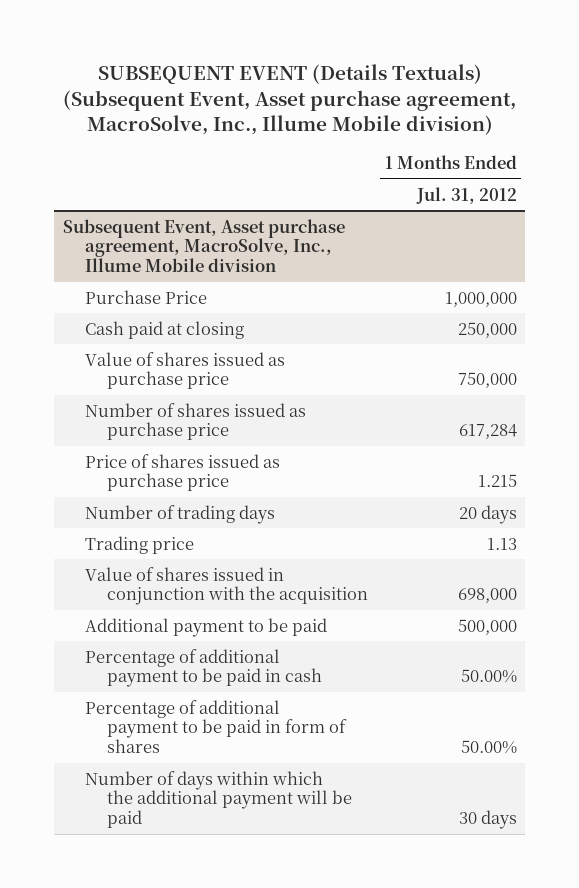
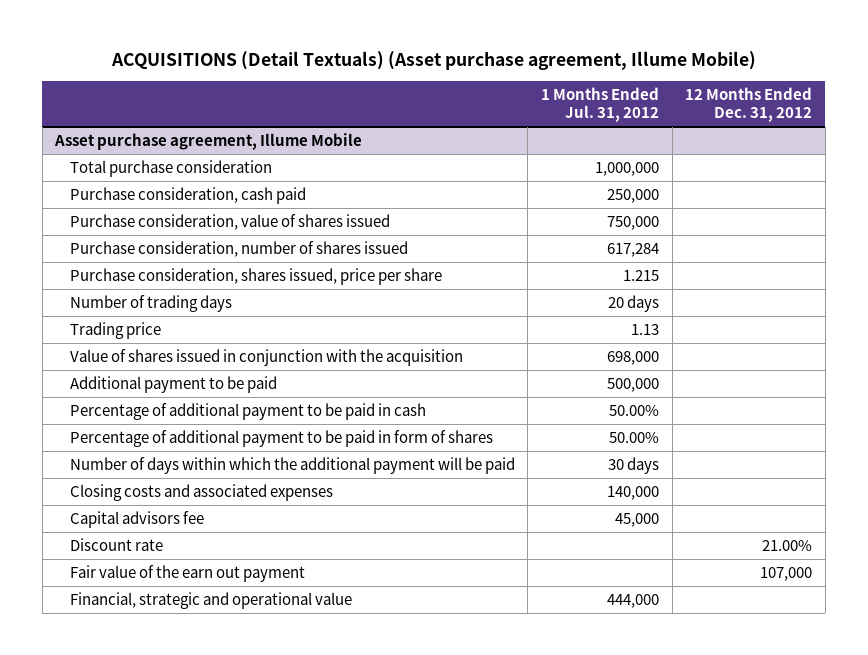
- SUBSEQUENT EVENT (Details Textuals) (Subsequent Event, Asset purchase agreement, MacroSolve, Inc., Illume Mobile division)
+ ACQUISITIONS (Detail Textuals) (Asset purchase agreement, Illume Mobile)
- | 1 Months Ended Jul. 31, 2012
+ | 1 Months Ended Jul. 31, 2012 | 12 Months Ended Dec. 31, 2012
- Subsequent Event, Asset purchase agreement, MacroSolve, Inc., Illume Mobile division
- Purchase Price | 1,000,000
- Cash paid at closing | 250,000
- Value of shares issued as purchase price | 750,000
- Number of shares issued as purchase price | 617,284
- Price of shares issued as purchase price | 1.215
+ Asset purchase agreement, Illume Mobile
+ Total purchase consideration | 1,000,000 |
+ Purchase consideration, cash paid | 250,000 |
+ Purchase consideration, value of shares issued | 750,000 |
+ Purchase consideration, number of shares issued | 617,284 |
+ Purchase consideration, shares issued, price per share | 1.215 |
+ Closing costs and associated expenses | 140,000 |
+ Capital advisors fee | 45,000 |
+ Discount rate | | 21.00%
+ Fair value of the earn out payment | | 107,000
+ Financial, strategic and operational value | 444,000 |

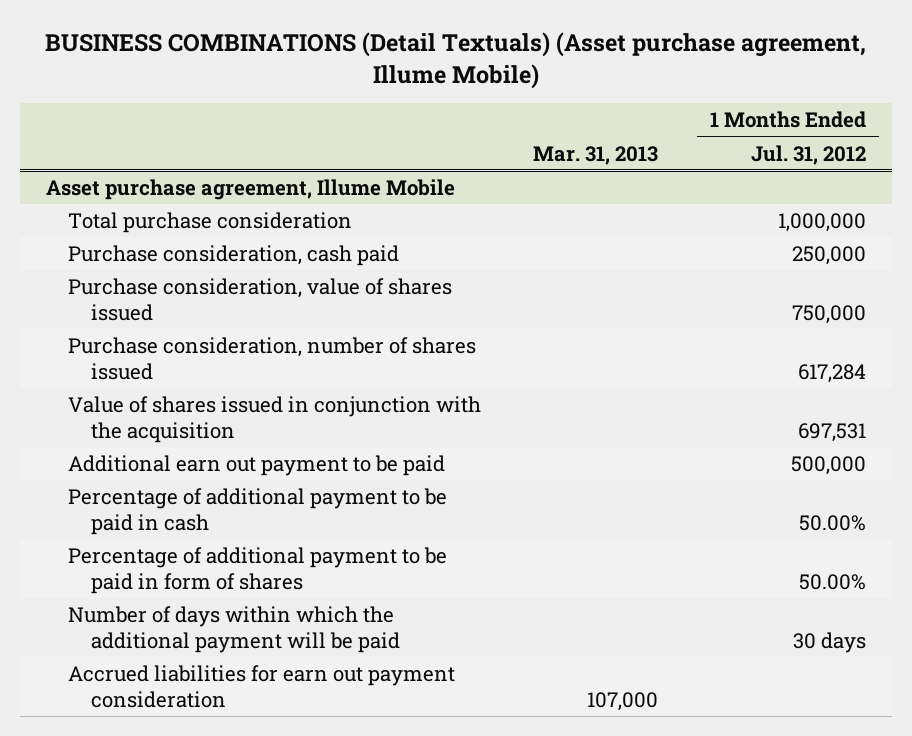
- ACQUISITIONS (Detail Textuals) (Asset purchase agreement, Illume Mobile)
+ BUSINESS COMBINATIONS (Detail Textuals) (Asset purchase agreement, Illume Mobile)
- | 1 Months Ended Jul. 31, 2012 | 12 Months Ended Dec. 31, 2012
+ | Mar. 31, 2013 | 1 Months Ended Jul. 31, 2012
@ Asset purchase agreement, Illume Mobile
- Purchase consideration, shares issued, price per share | 1.215 |
- Number of trading days | 20 days |
- Trading price | 1.13 |
- Value of shares issued in conjunction with the acquisition | 698,000 |
- Additional payment to be paid | 500,000 |
+ Value of shares issued in conjunction with the acquisition | | 697,531
+ Additional earn out payment to be paid | | 500,000
- Closing costs and associated expenses | 140,000 |
- Capital advisors fee | 45,000 |
- Discount rate | | 21.00%
- Fair value of the earn out payment | | 107,000
- Financial, strategic and operational value | 444,000 |
+ Accrued liabilities for earn out payment consideration | 107,000 |

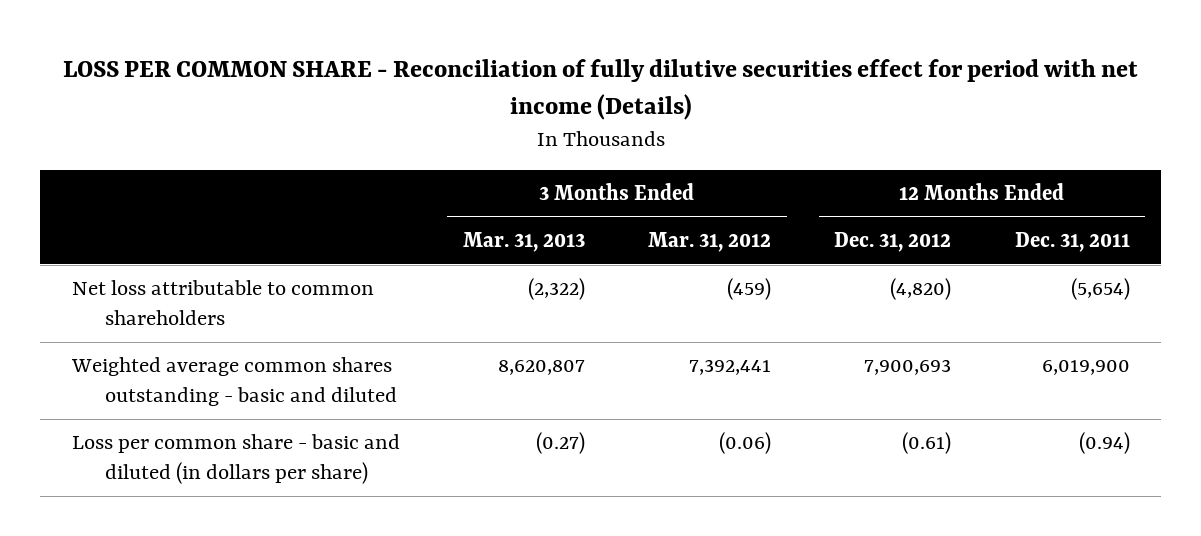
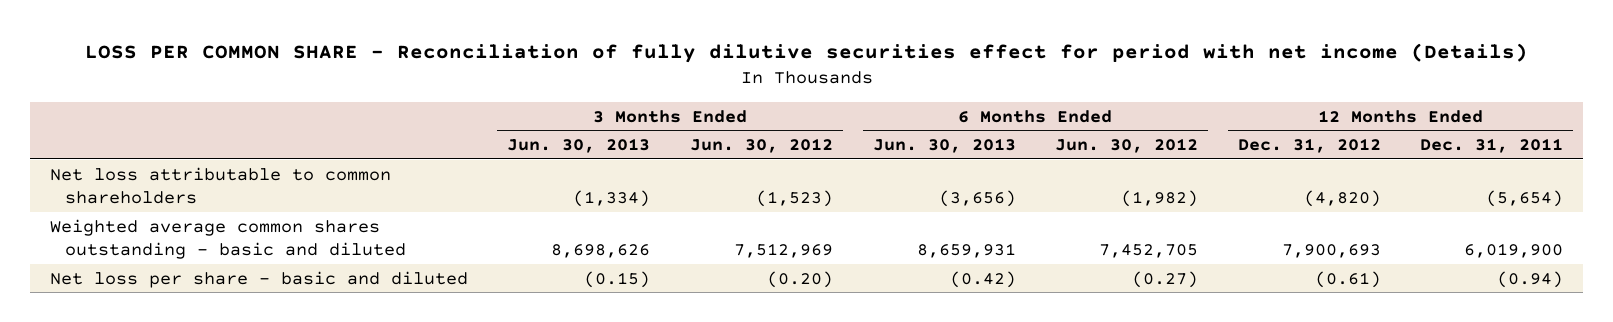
- | 3 Months Ended Mar. 31, 2013 | 3 Months Ended Mar. 31, 2012 | 12 Months Ended Dec. 31, 2012 | 12 Months Ended Dec. 31, 2011
+ | 3 Months Ended Jun. 30, 2013 | 3 Months Ended Jun. 30, 2012 | 6 Months Ended Jun. 30, 2013 | 6 Months Ended Jun. 30, 2012 | 12 Months Ended Dec. 31, 2012 | 12 Months Ended Dec. 31, 2011
- Loss per common share - basic and diluted (in dollars per share) | (0.27) | (0.06) | (0.61) | (0.94)
+ Net loss per share - basic and diluted | (0.15) | (0.20) | (0.42) | (0.27) | (0.61) | (0.94)

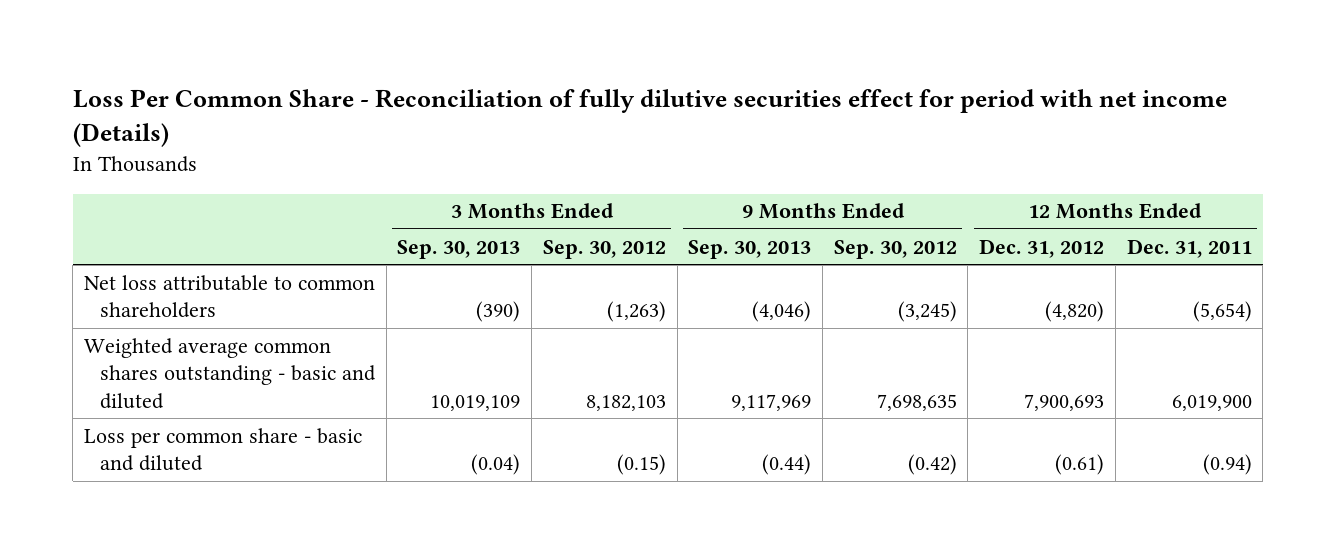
- LOSS PER COMMON SHARE - Reconciliation of fully dilutive securities effect for period with net income (Details)
+ Loss Per Common Share - Reconciliation of fully dilutive securities effect for period with net income (Details)
- | 3 Months Ended Jun. 30, 2013 | 3 Months Ended Jun. 30, 2012 | 6 Months Ended Jun. 30, 2013 | 6 Months Ended Jun. 30, 2012 | 12 Months Ended Dec. 31, 2012 | 12 Months Ended Dec. 31, 2011
+ | 3 Months Ended Sep. 30, 2013 | 3 Months Ended Sep. 30, 2012 | 9 Months Ended Sep. 30, 2013 | 9 Months Ended Sep. 30, 2012 | 12 Months Ended Dec. 31, 2012 | 12 Months Ended Dec. 31, 2011
- Net loss per share - basic and diluted | (0.15) | (0.20) | (0.42) | (0.27) | (0.61) | (0.94)
+ Loss per common share - basic and diluted | (0.04) | (0.15) | (0.44) | (0.42) | (0.61) | (0.94)

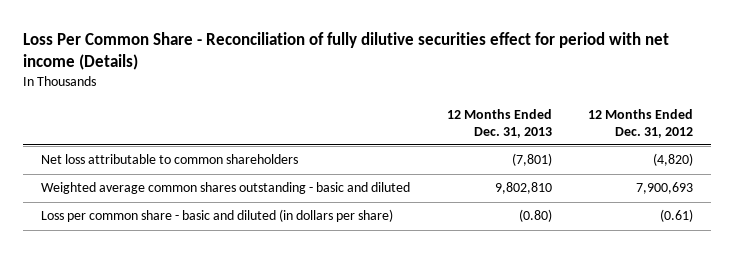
- | 3 Months Ended Sep. 30, 2013 | 3 Months Ended Sep. 30, 2012 | 9 Months Ended Sep. 30, 2013 | 9 Months Ended Sep. 30, 2012 | 12 Months Ended Dec. 31, 2012 | 12 Months Ended Dec. 31, 2011
+ | 12 Months Ended Dec. 31, 2013 | 12 Months Ended Dec. 31, 2012
- Loss per common share - basic and diluted | (0.04) | (0.15) | (0.44) | (0.42) | (0.61) | (0.94)
+ Loss per common share - basic and diluted (in dollars per share) | (0.80) | (0.61)

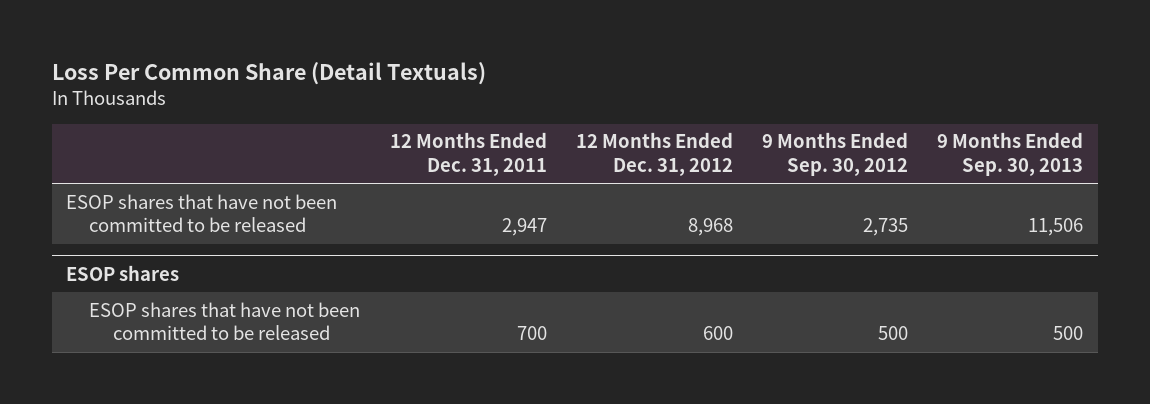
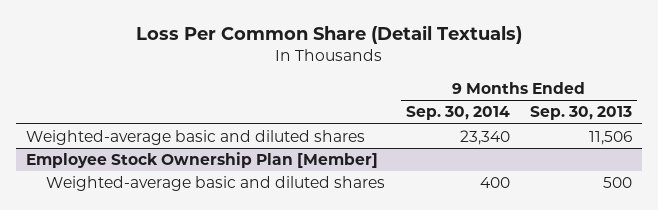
- | 12 Months Ended Dec. 31, 2011 | 12 Months Ended Dec. 31, 2012 | 9 Months Ended Sep. 30, 2012 | 9 Months Ended Sep. 30, 2013
+ | 9 Months Ended Sep. 30, 2014 | 9 Months Ended Sep. 30, 2013
- ESOP shares that have not been committed to be released | 2,947 | 8,968 | 2,735 | 11,506
- ESOP shares
- ESOP shares that have not been committed to be released | 700 | 600 | 500 | 500
+ Weighted-average basic and diluted shares | 23,340 | 11,506
+ Employee Stock Ownership Plan [Member]
+ Weighted-average basic and diluted shares | 400 | 500

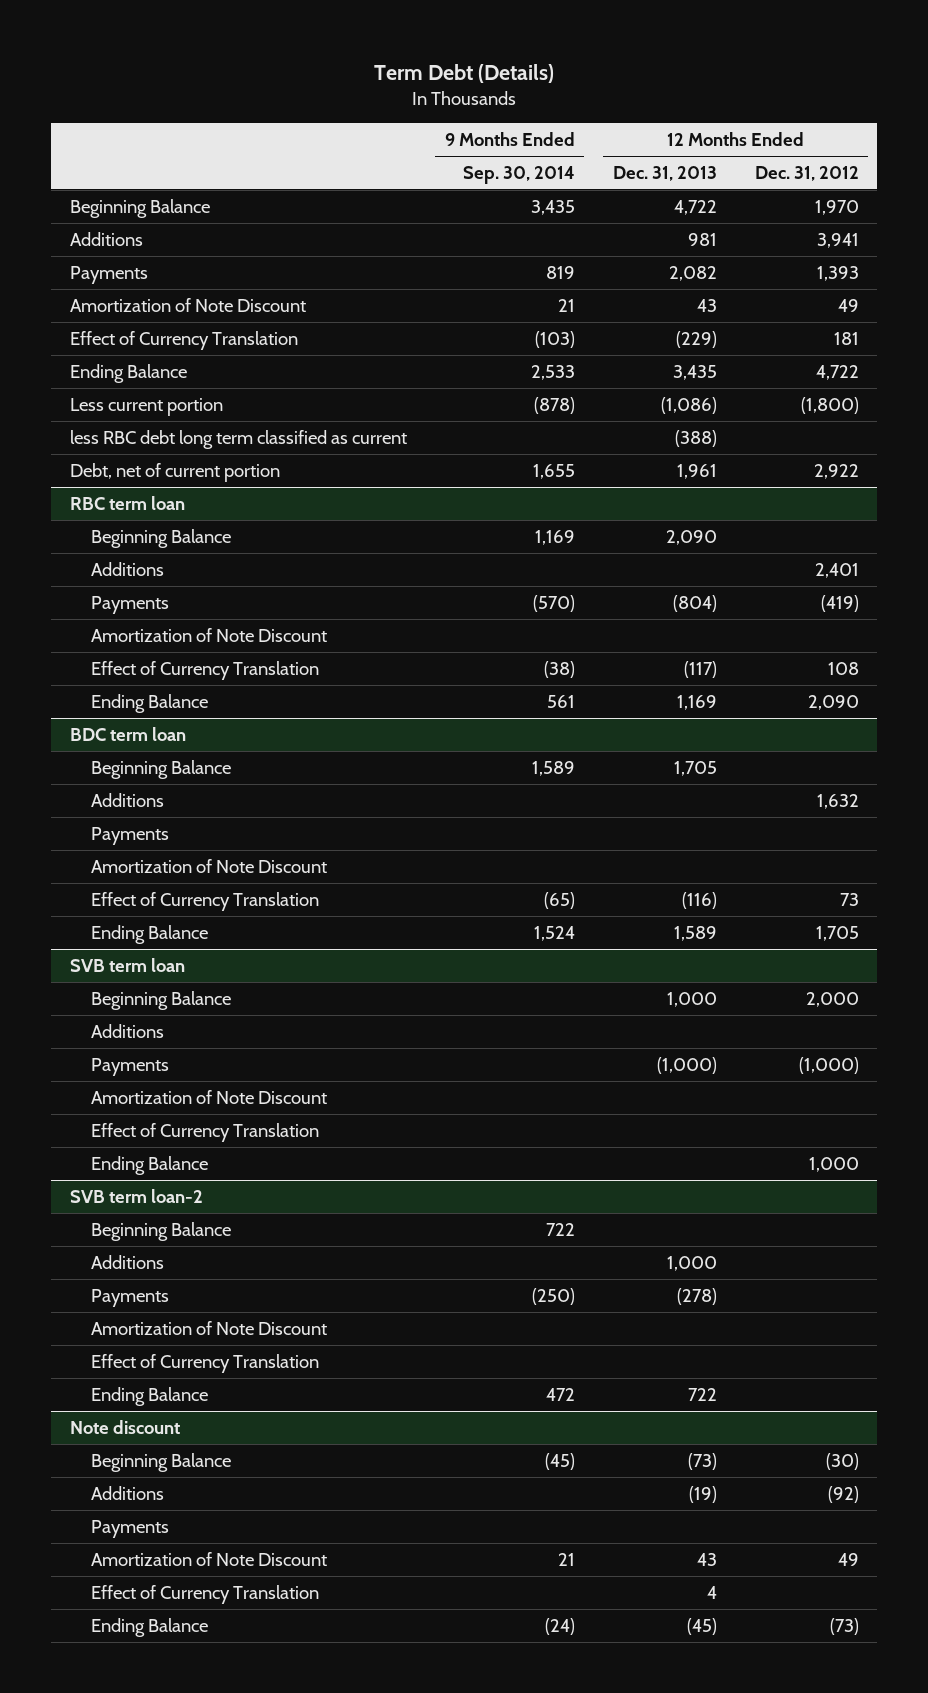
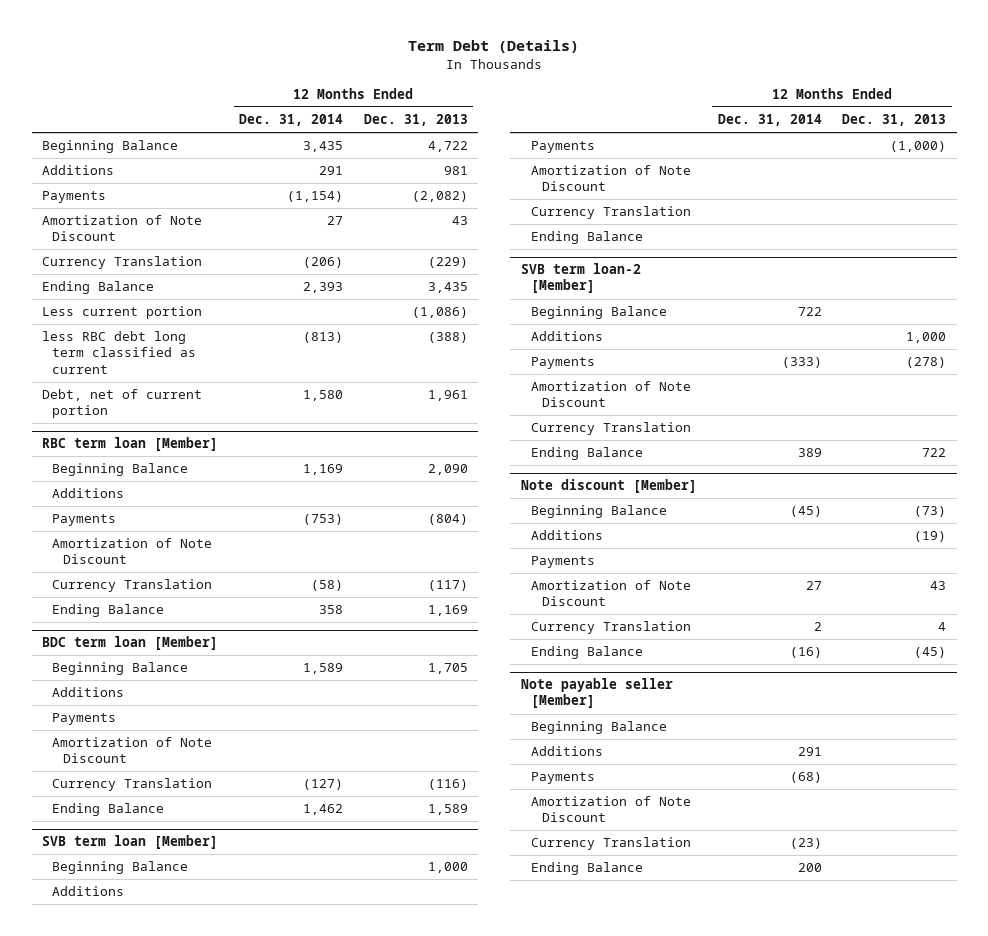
- | 9 Months Ended Sep. 30, 2014 | 12 Months Ended Dec. 31, 2013 | 12 Months Ended Dec. 31, 2012
+ | 12 Months Ended Dec. 31, 2014 | 12 Months Ended Dec. 31, 2013
- Payments | 819 | 2,082 | 1,393
+ Payments | (1,154) | (2,082)
- Effect of Currency Translation | (103) | (229) | 181
+ Currency Translation | (206) | (229)
- RBC term loan
+ RBC term loan [Member]
- Effect of Currency Translation | (38) | (117) | 108
+ Currency Translation | (58) | (117)
- BDC term loan
+ BDC term loan [Member]
- Effect of Currency Translation | (65) | (116) | 73
+ Currency Translation | (127) | (116)
- SVB term loan
+ SVB term loan [Member]
- Effect of Currency Translation
+ Currency Translation
- SVB term loan-2
+ SVB term loan-2 [Member]
- Effect of Currency Translation
+ Currency Translation
- Note discount
+ Note discount [Member]
- Effect of Currency Translation | | 4 |
+ Currency Translation | 2 | 4
+ Note payable seller [Member]
+ Beginning Balance
+ Additions | 291 |
+ Payments | (68) |
+ Amortization of Note Discount
+ Currency Translation | (23) |
+ Ending Balance | 200 |

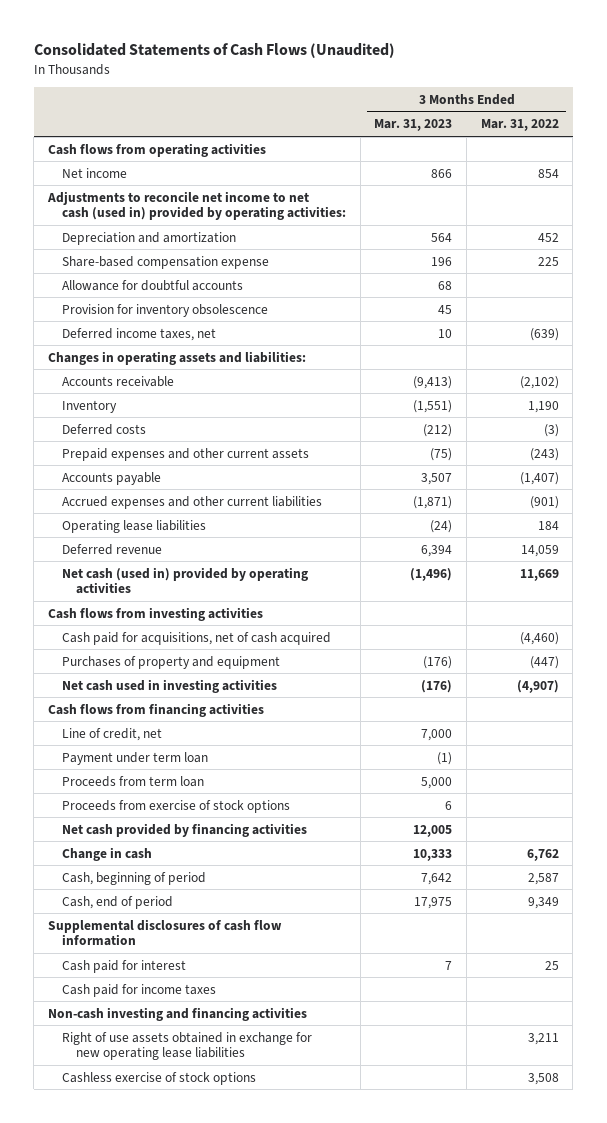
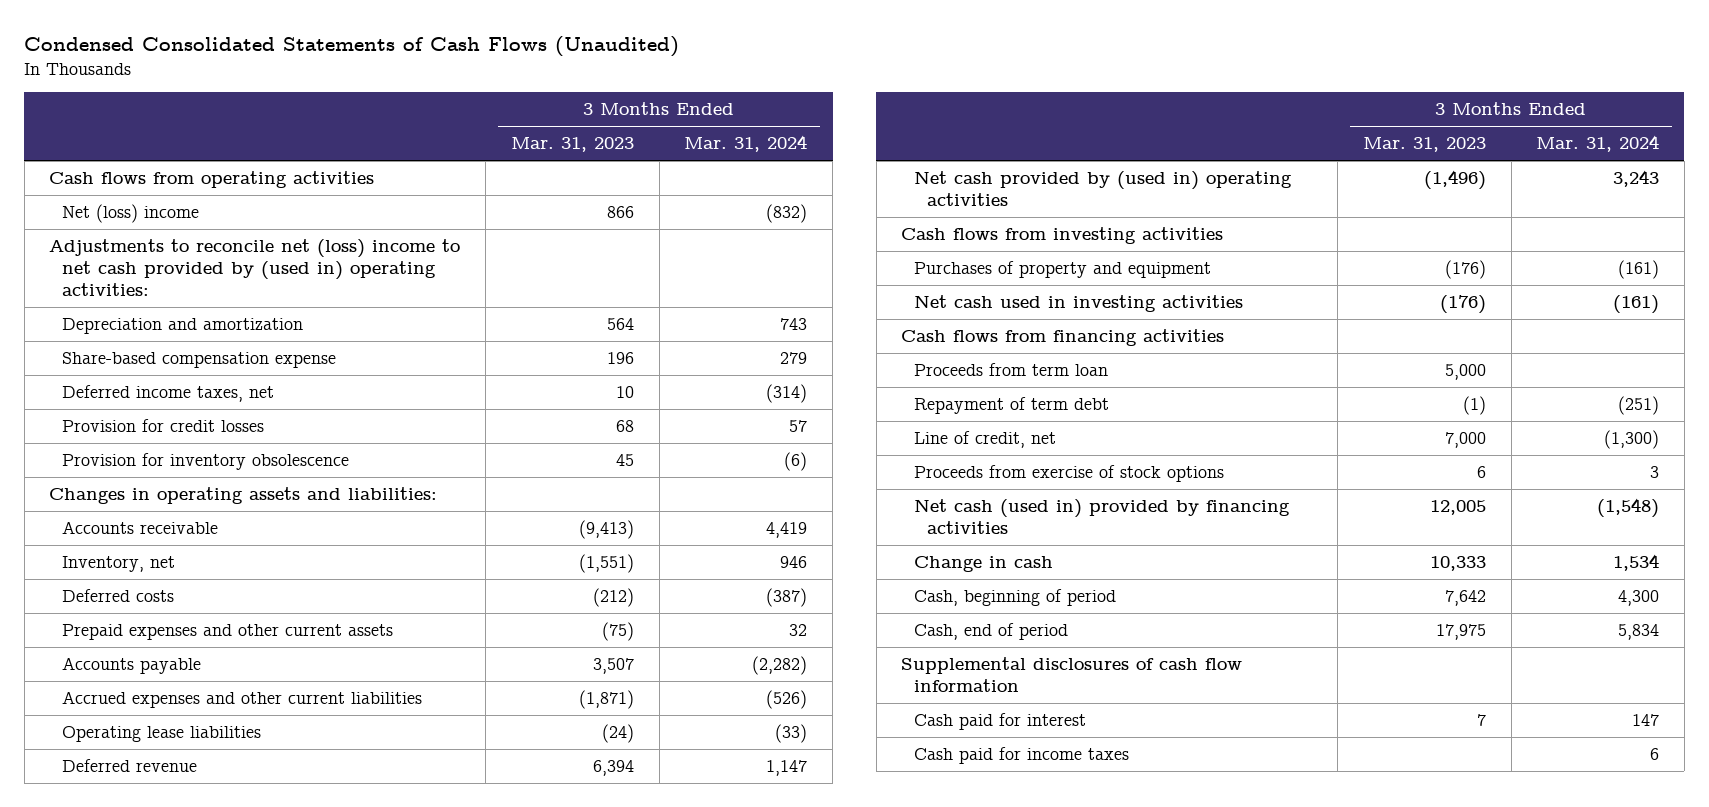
- Consolidated Statements of Cash Flows (Unaudited)
+ Condensed Consolidated Statements of Cash Flows (Unaudited)
- | 3 Months Ended Mar. 31, 2023 | 3 Months Ended Mar. 31, 2022
+ | 3 Months Ended Mar. 31, 2023 | 3 Months Ended Mar. 31, 2024
- Net income | 866 | 854
- Adjustments to reconcile net income to net cash (used in) provided by operating activities:
+ Net (loss) income | 866 | (832)
+ Adjustments to reconcile net (loss) income to net cash provided by (used in) operating activities:
- Allowance for doubtful accounts | 68 |
+ Provision for credit losses | 68 | 57
moved down: Provision for inventory obsolescence | 45 | (6)
- Inventory | (1,551) | 1,190
+ Inventory, net | (1,551) | 946
- Net cash (used in) provided by operating activities | (1,496) | 11,669
+ Net cash provided by (used in) operating activities | (1,496) | 3,243
- Cash paid for acquisitions, net of cash acquired | | (4,460)
- Payment under term loan | (1) |
+ Repayment of term debt | (1) | (251)
moved down: Line of credit, net | 7,000 | (1,300)
- Net cash provided by financing activities | 12,005 |
+ Net cash (used in) provided by financing activities | 12,005 | (1,548)
- Non-cash investing and financing activities
- Right of use assets obtained in exchange for new operating lease liabilities | | 3,211
- Cashless exercise of stock options | | 3,508

